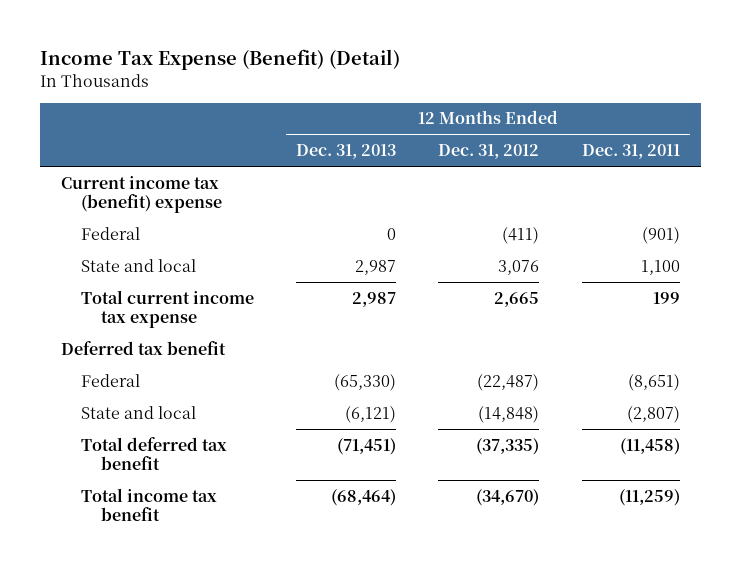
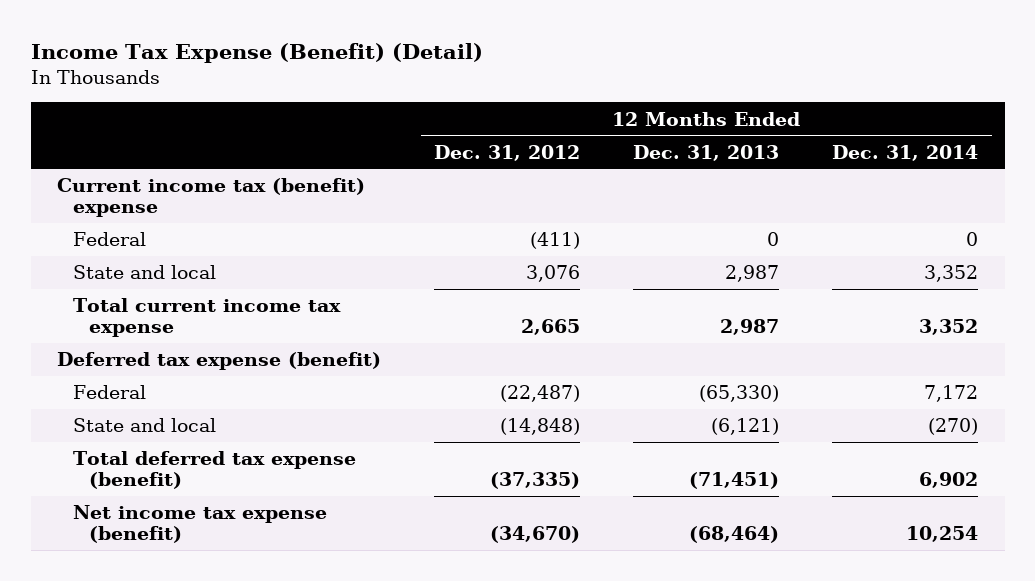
- | 12 Months Ended Dec. 31, 2013 | 12 Months Ended Dec. 31, 2012 | 12 Months Ended Dec. 31, 2011
+ | 12 Months Ended Dec. 31, 2012 | 12 Months Ended Dec. 31, 2013 | 12 Months Ended Dec. 31, 2014
- Deferred tax benefit
+ Deferred tax expense (benefit)
- Total deferred tax benefit | (71,451) | (37,335) | (11,458)
- Total income tax benefit | (68,464) | (34,670) | (11,259)
+ Total deferred tax expense (benefit) | (37,335) | (71,451) | 6,902
+ Net income tax expense (benefit) | (34,670) | (68,464) | 10,254

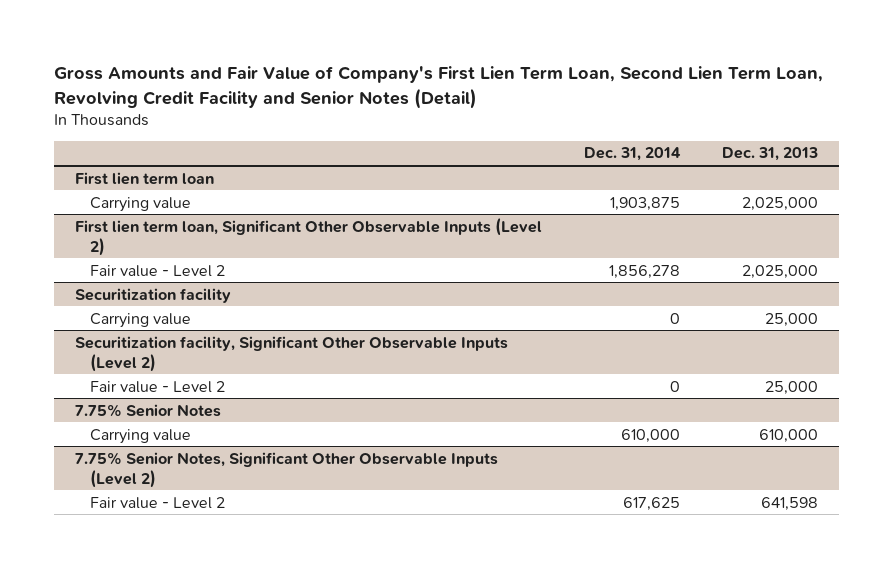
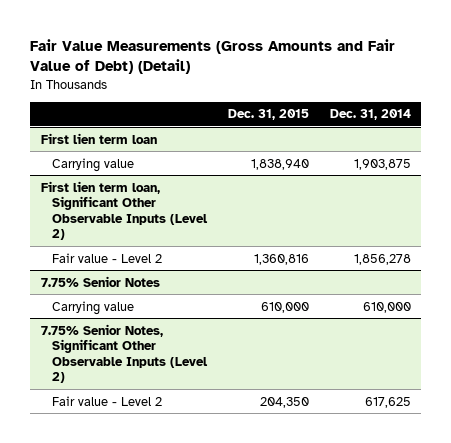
- Gross Amounts and Fair Value of Company's First Lien Term Loan, Second Lien Term Loan, Revolving Credit Facility and Senior Notes (Detail)
+ Fair Value Measurements (Gross Amounts and Fair Value of Debt) (Detail)
- | Dec. 31, 2014 | Dec. 31, 2013
+ | Dec. 31, 2015 | Dec. 31, 2014
- Securitization facility
- Carrying value | 0 | 25,000
- Securitization facility, Significant Other Observable Inputs (Level 2)
- Fair value - Level 2 | 0 | 25,000

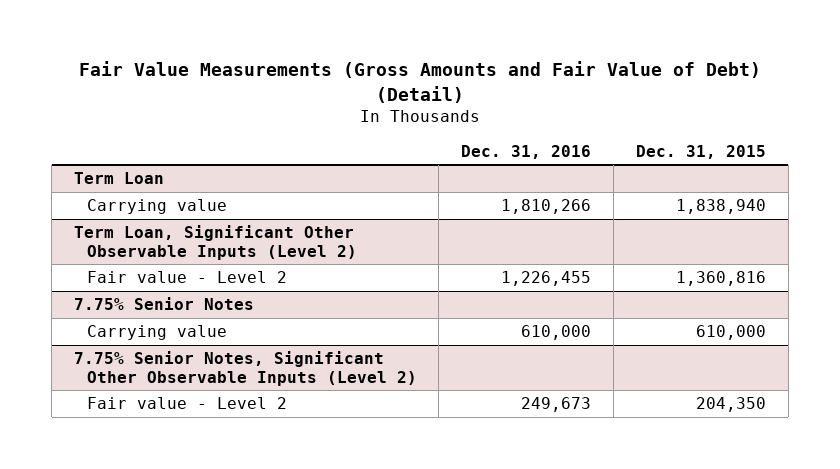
- | Dec. 31, 2015 | Dec. 31, 2014
+ | Dec. 31, 2016 | Dec. 31, 2015
- First lien term loan
+ Term Loan
- First lien term loan, Significant Other Observable Inputs (Level 2)
+ Term Loan, Significant Other Observable Inputs (Level 2)

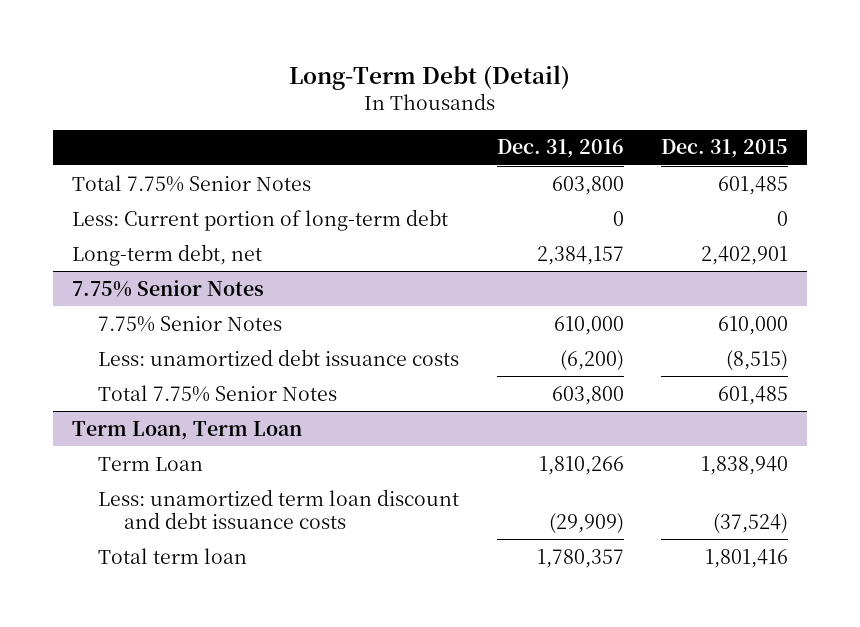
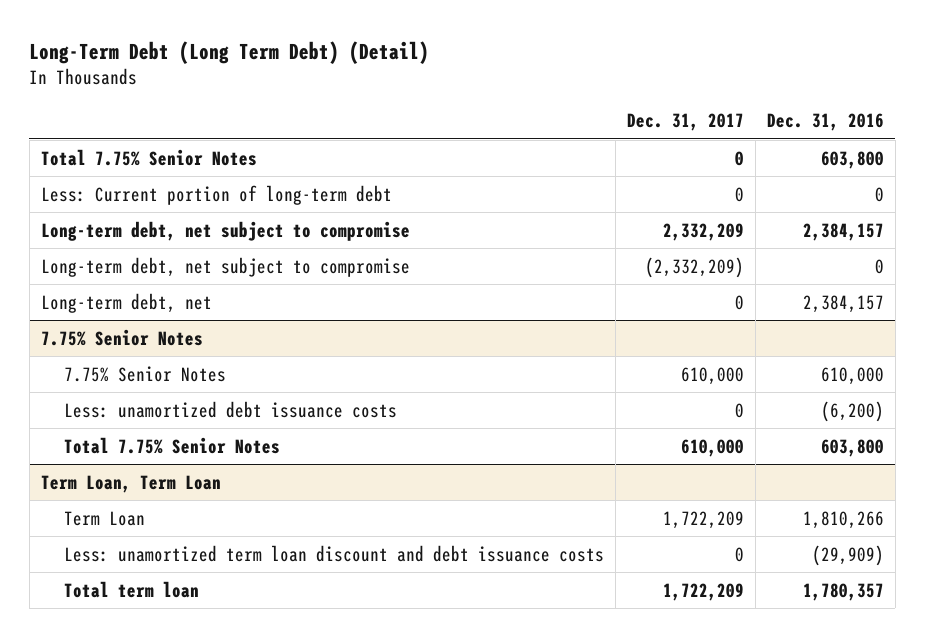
- Long-Term Debt (Detail)
+ Long-Term Debt (Long Term Debt) (Detail)
- | Dec. 31, 2016 | Dec. 31, 2015
+ | Dec. 31, 2017 | Dec. 31, 2016
+ Long-term debt, net subject to compromise | 2,332,209 | 2,384,157
+ Long-term debt, net subject to compromise | (2,332,209) | 0

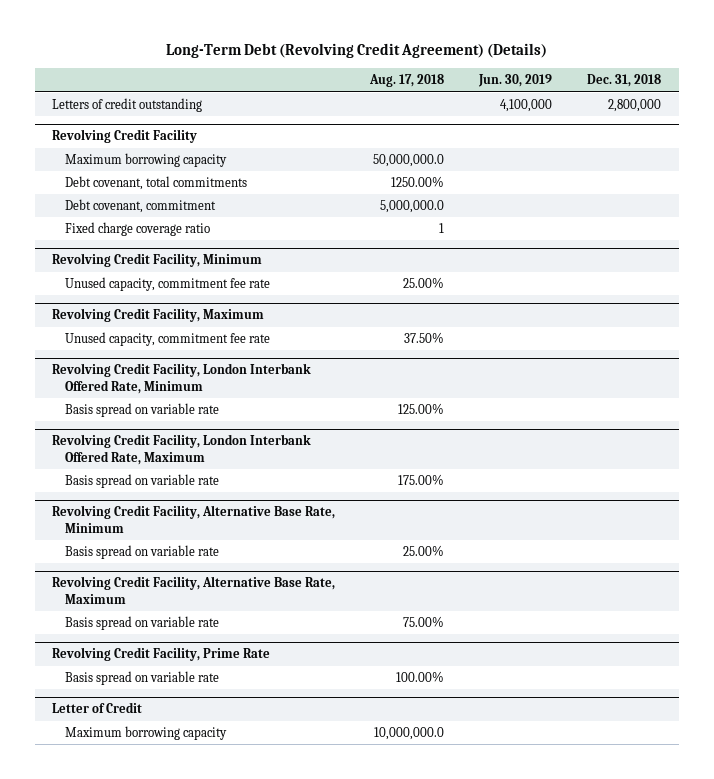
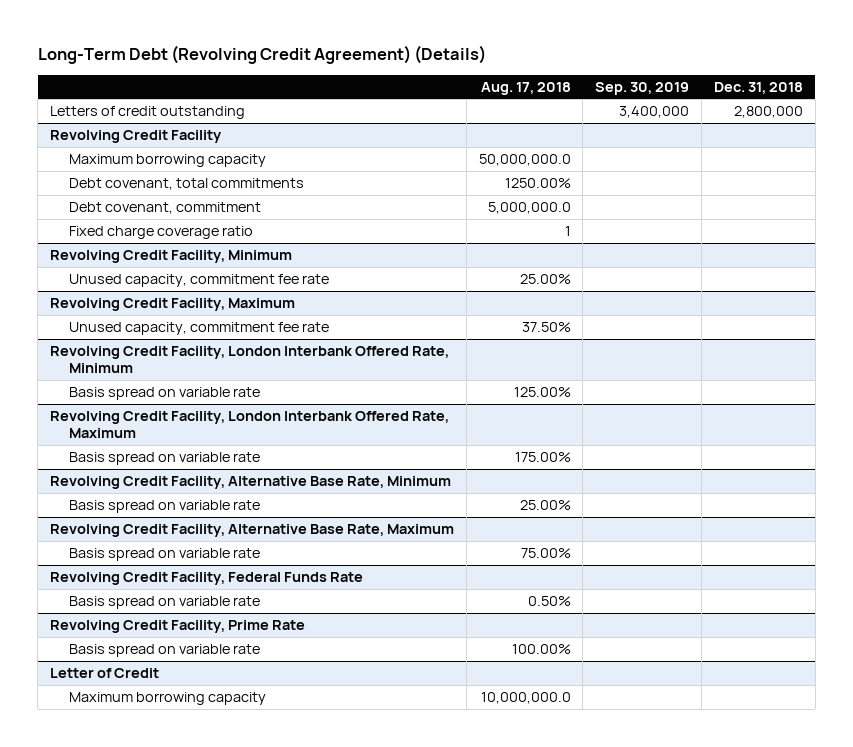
- | Aug. 17, 2018 | Jun. 30, 2019 | Dec. 31, 2018
+ | Aug. 17, 2018 | Sep. 30, 2019 | Dec. 31, 2018
+ Revolving Credit Facility, Federal Funds Rate
+ Basis spread on variable rate | 0.50% | |

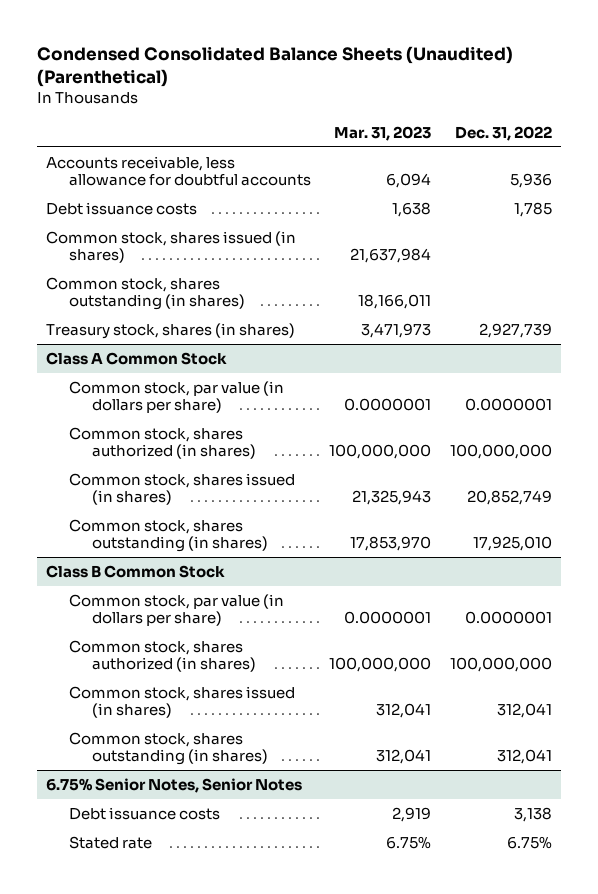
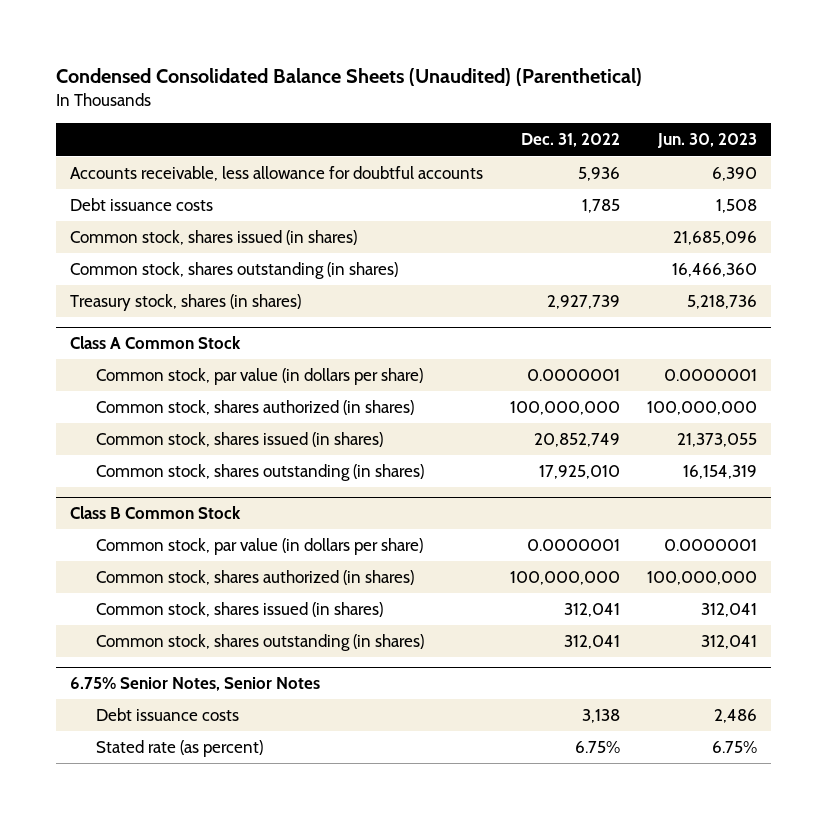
- | Mar. 31, 2023 | Dec. 31, 2022
+ | Dec. 31, 2022 | Jun. 30, 2023
@ 6.75% Senior Notes, Senior Notes
- Stated rate | 6.75% | 6.75%
+ Stated rate (as percent) | 6.75% | 6.75%

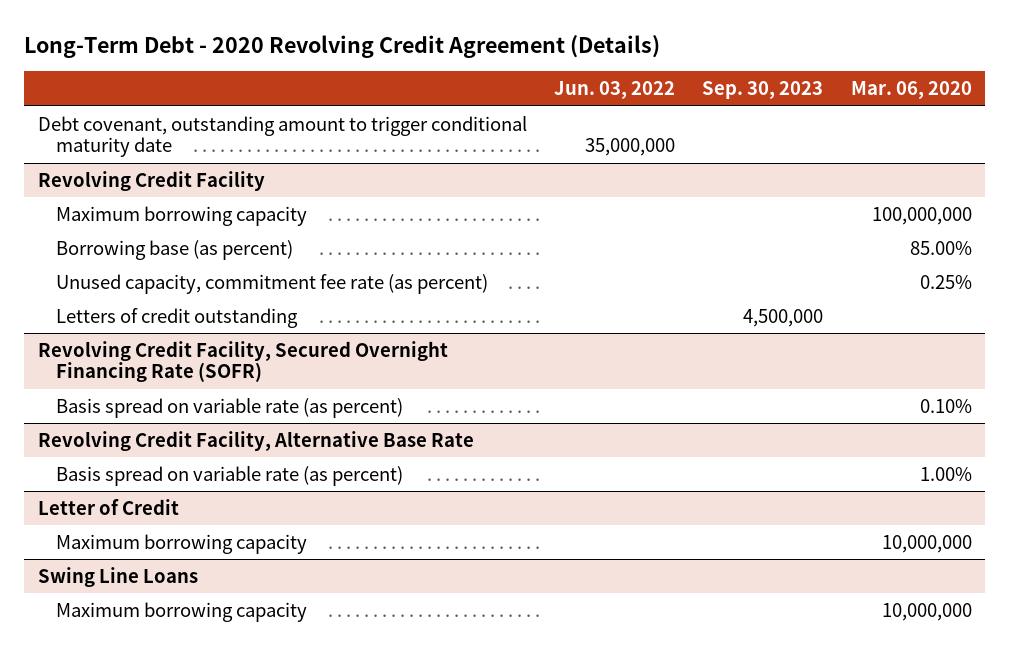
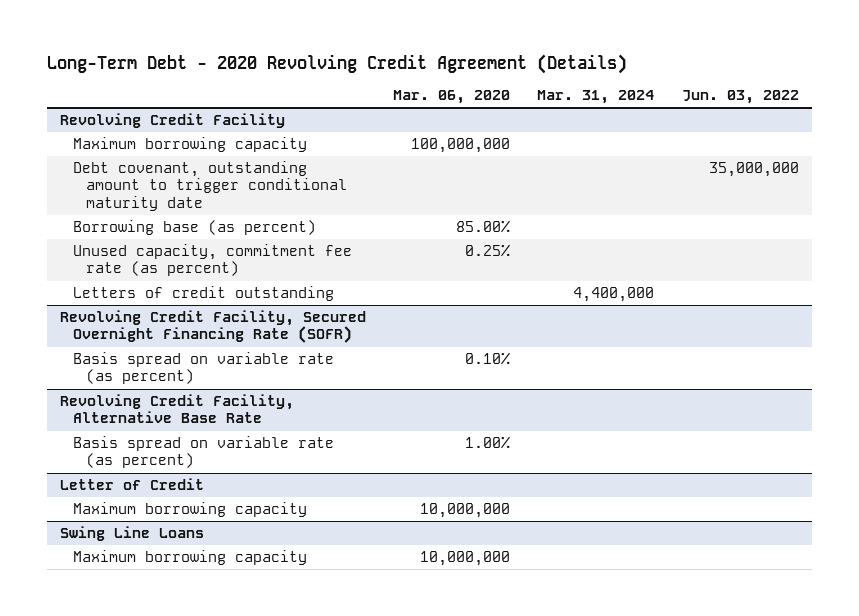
- | Jun. 03, 2022 | Sep. 30, 2023 | Mar. 06, 2020
+ | Mar. 06, 2020 | Mar. 31, 2024 | Jun. 03, 2022
- Debt covenant, outstanding amount to trigger conditional maturity date | 35,000,000 | |
@ Revolving Credit Facility
+ Debt covenant, outstanding amount to trigger conditional maturity date | | | 35,000,000

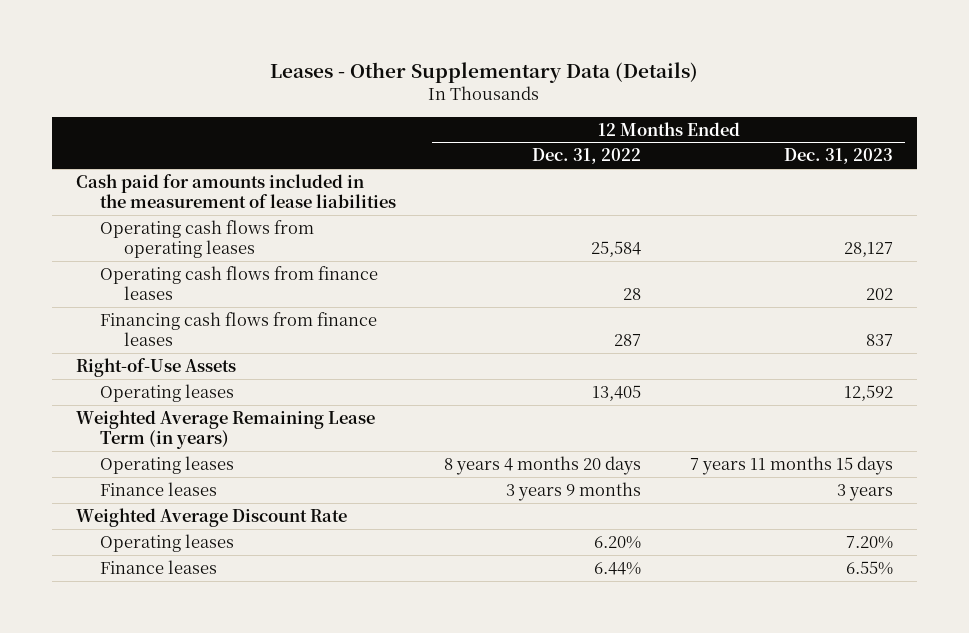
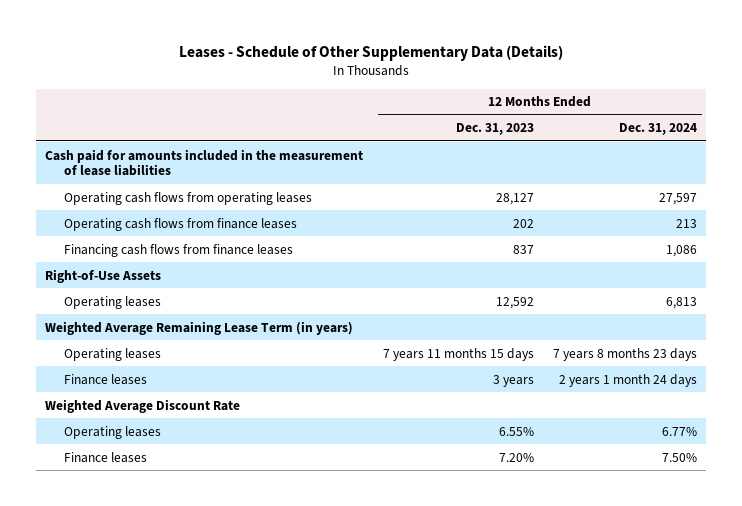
- Leases - Other Supplementary Data (Details)
+ Leases - Schedule of Other Supplementary Data (Details)
- | 12 Months Ended Dec. 31, 2022 | 12 Months Ended Dec. 31, 2023
+ | 12 Months Ended Dec. 31, 2023 | 12 Months Ended Dec. 31, 2024
- Operating leases | 6.20% | 7.20%
- Finance leases | 6.44% | 6.55%
+ Operating leases | 6.55% | 6.77%
+ Finance leases | 7.20% | 7.50%

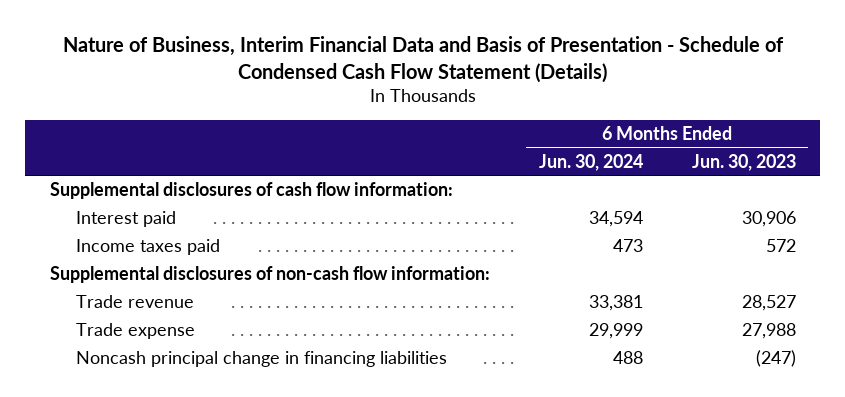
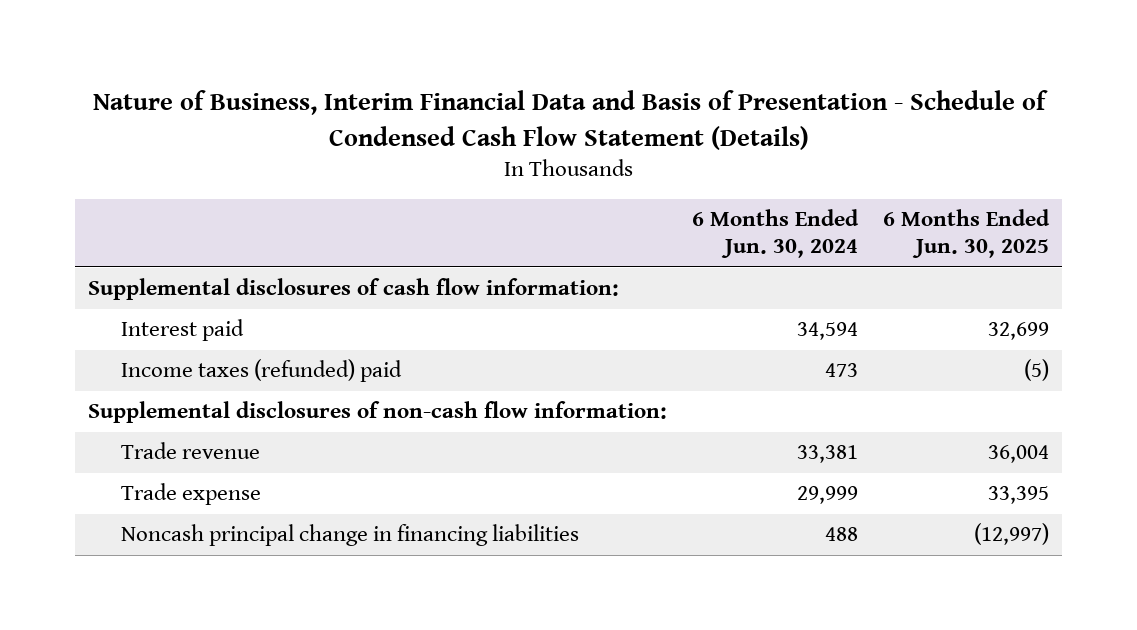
- | 6 Months Ended Jun. 30, 2024 | 6 Months Ended Jun. 30, 2023
+ | 6 Months Ended Jun. 30, 2024 | 6 Months Ended Jun. 30, 2025
- Income taxes paid | 473 | 572
+ Income taxes (refunded) paid | 473 | (5)

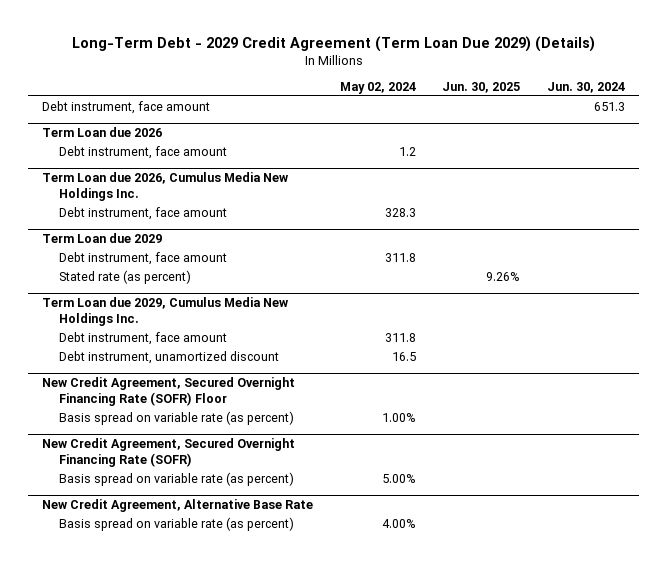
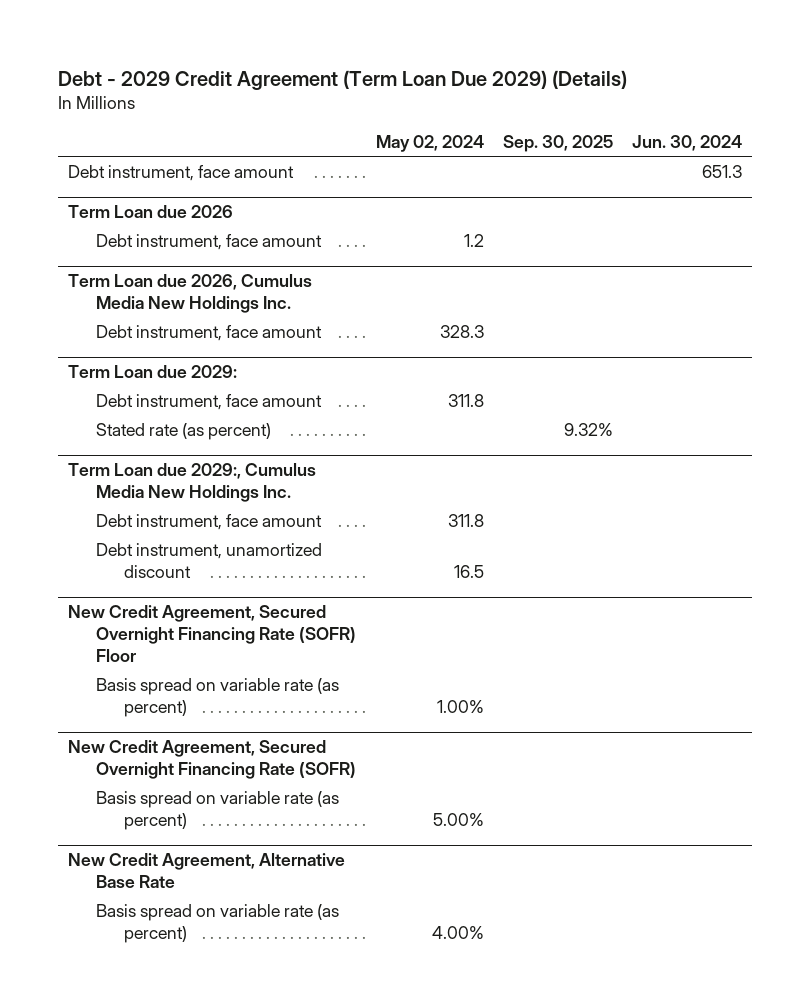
- Long-Term Debt - 2029 Credit Agreement (Term Loan Due 2029) (Details)
+ Debt - 2029 Credit Agreement (Term Loan Due 2029) (Details)
- | May 02, 2024 | Jun. 30, 2025 | Jun. 30, 2024
+ | May 02, 2024 | Sep. 30, 2025 | Jun. 30, 2024
- Term Loan due 2029
+ Term Loan due 2029:
- Term Loan due 2029, Cumulus Media New Holdings Inc.
+ Term Loan due 2029:, Cumulus Media New Holdings Inc.

